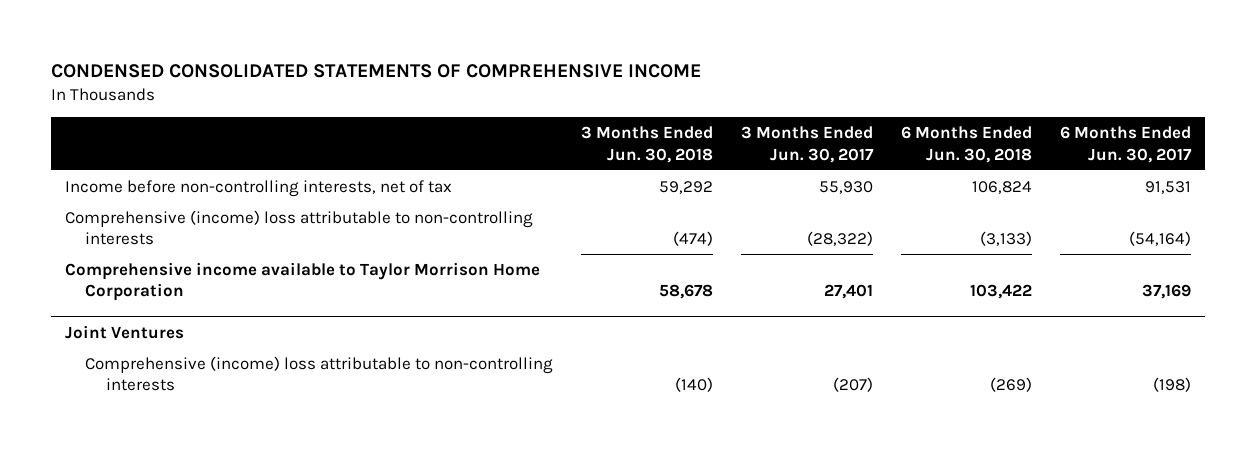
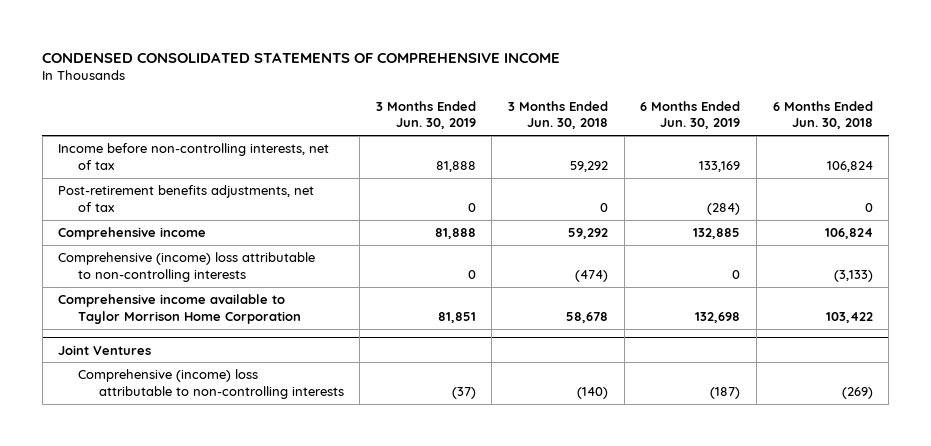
- | 3 Months Ended Jun. 30, 2018 | 3 Months Ended Jun. 30, 2017 | 6 Months Ended Jun. 30, 2018 | 6 Months Ended Jun. 30, 2017
+ | 3 Months Ended Jun. 30, 2019 | 3 Months Ended Jun. 30, 2018 | 6 Months Ended Jun. 30, 2019 | 6 Months Ended Jun. 30, 2018
+ Post-retirement benefits adjustments, net of tax | 0 | 0 | (284) | 0
+ Comprehensive income | 81,888 | 59,292 | 132,885 | 106,824

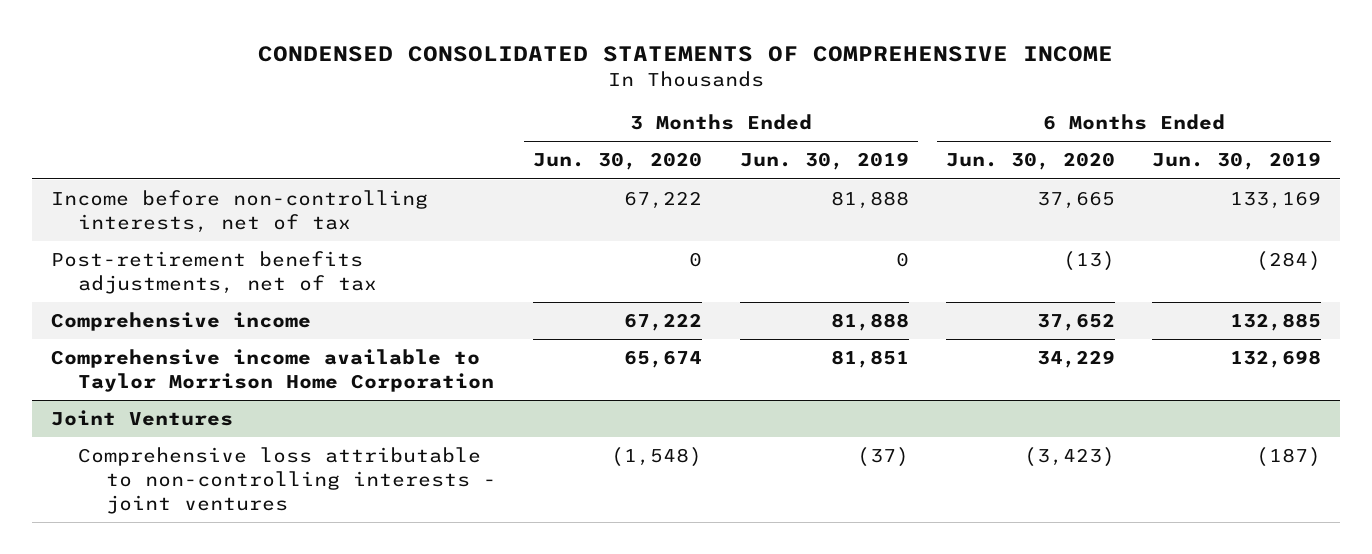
- | 3 Months Ended Jun. 30, 2019 | 3 Months Ended Jun. 30, 2018 | 6 Months Ended Jun. 30, 2019 | 6 Months Ended Jun. 30, 2018
+ | 3 Months Ended Jun. 30, 2020 | 3 Months Ended Jun. 30, 2019 | 6 Months Ended Jun. 30, 2020 | 6 Months Ended Jun. 30, 2019
- Comprehensive (income) loss attributable to non-controlling interests | 0 | (474) | 0 | (3,133)
@ Joint Ventures
- Comprehensive (income) loss attributable to non-controlling interests | (37) | (140) | (187) | (269)
+ Comprehensive loss attributable to non-controlling interests - joint ventures | (1,548) | (37) | (3,423) | (187)

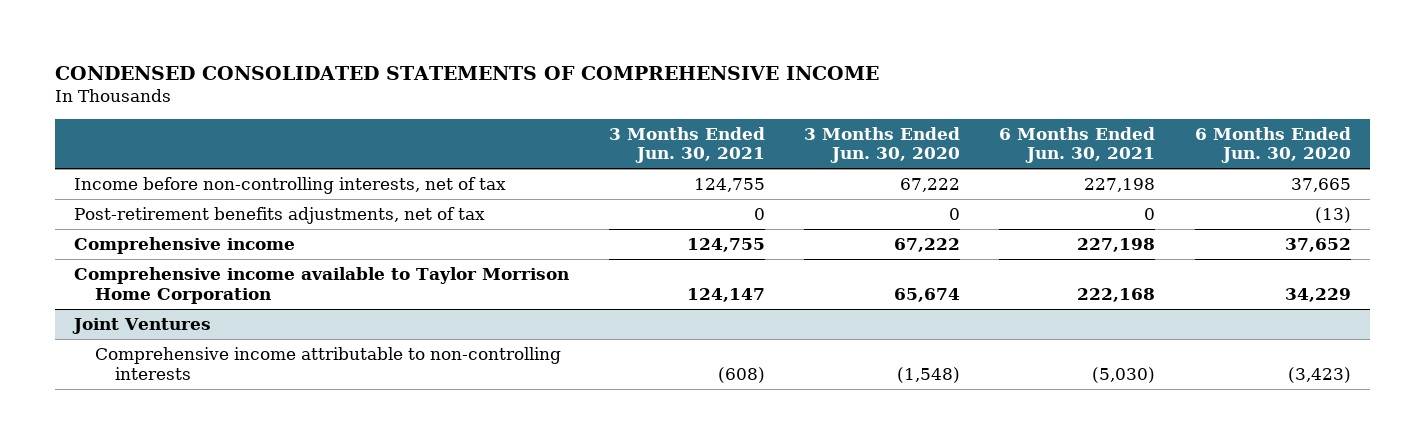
- | 3 Months Ended Jun. 30, 2020 | 3 Months Ended Jun. 30, 2019 | 6 Months Ended Jun. 30, 2020 | 6 Months Ended Jun. 30, 2019
+ | 3 Months Ended Jun. 30, 2021 | 3 Months Ended Jun. 30, 2020 | 6 Months Ended Jun. 30, 2021 | 6 Months Ended Jun. 30, 2020
@ Joint Ventures
- Comprehensive loss attributable to non-controlling interests - joint ventures | (1,548) | (37) | (3,423) | (187)
+ Comprehensive income attributable to non-controlling interests | (608) | (1,548) | (5,030) | (3,423)

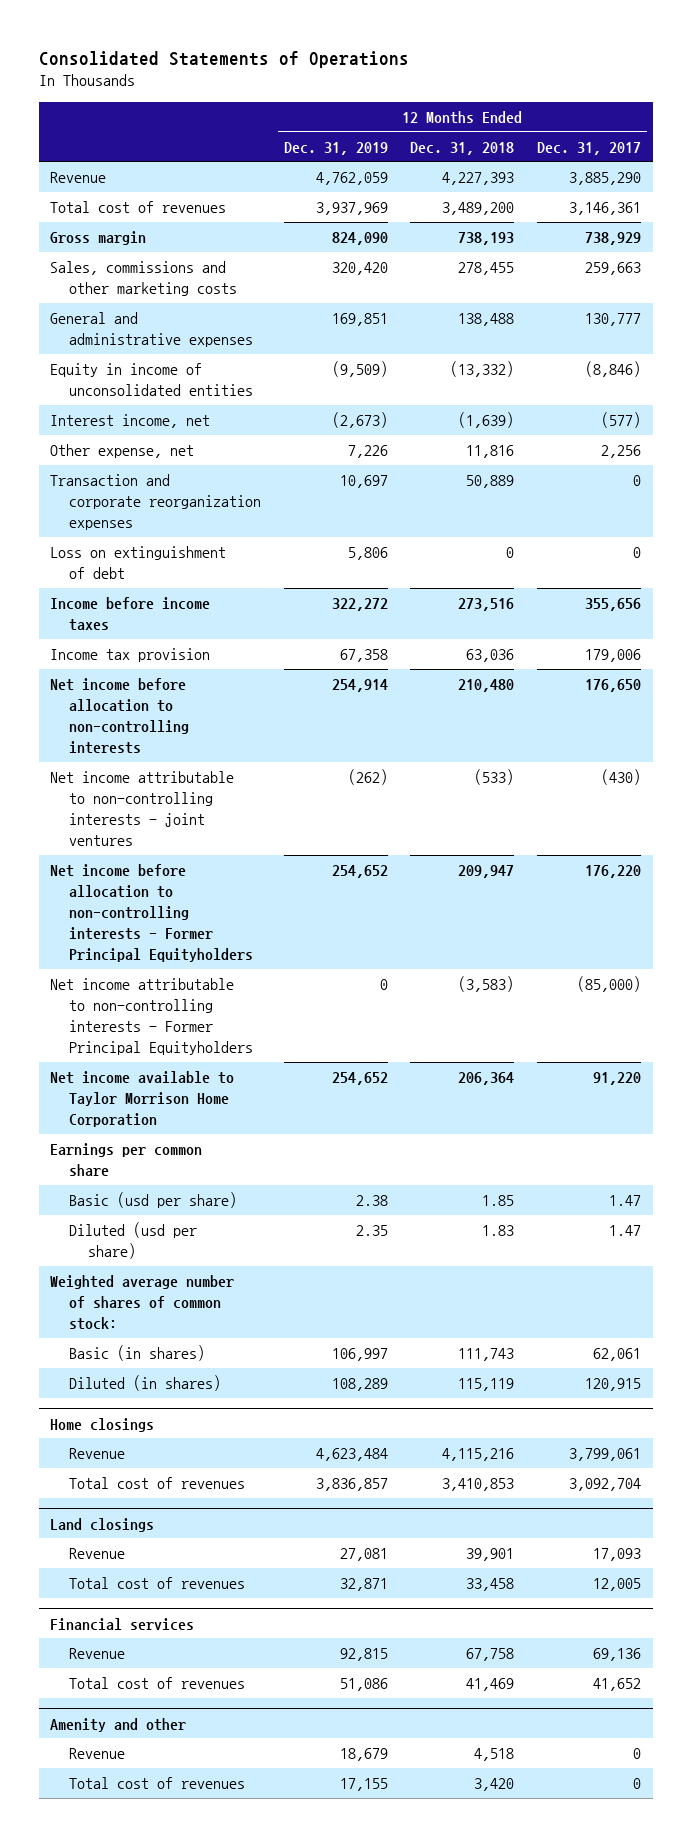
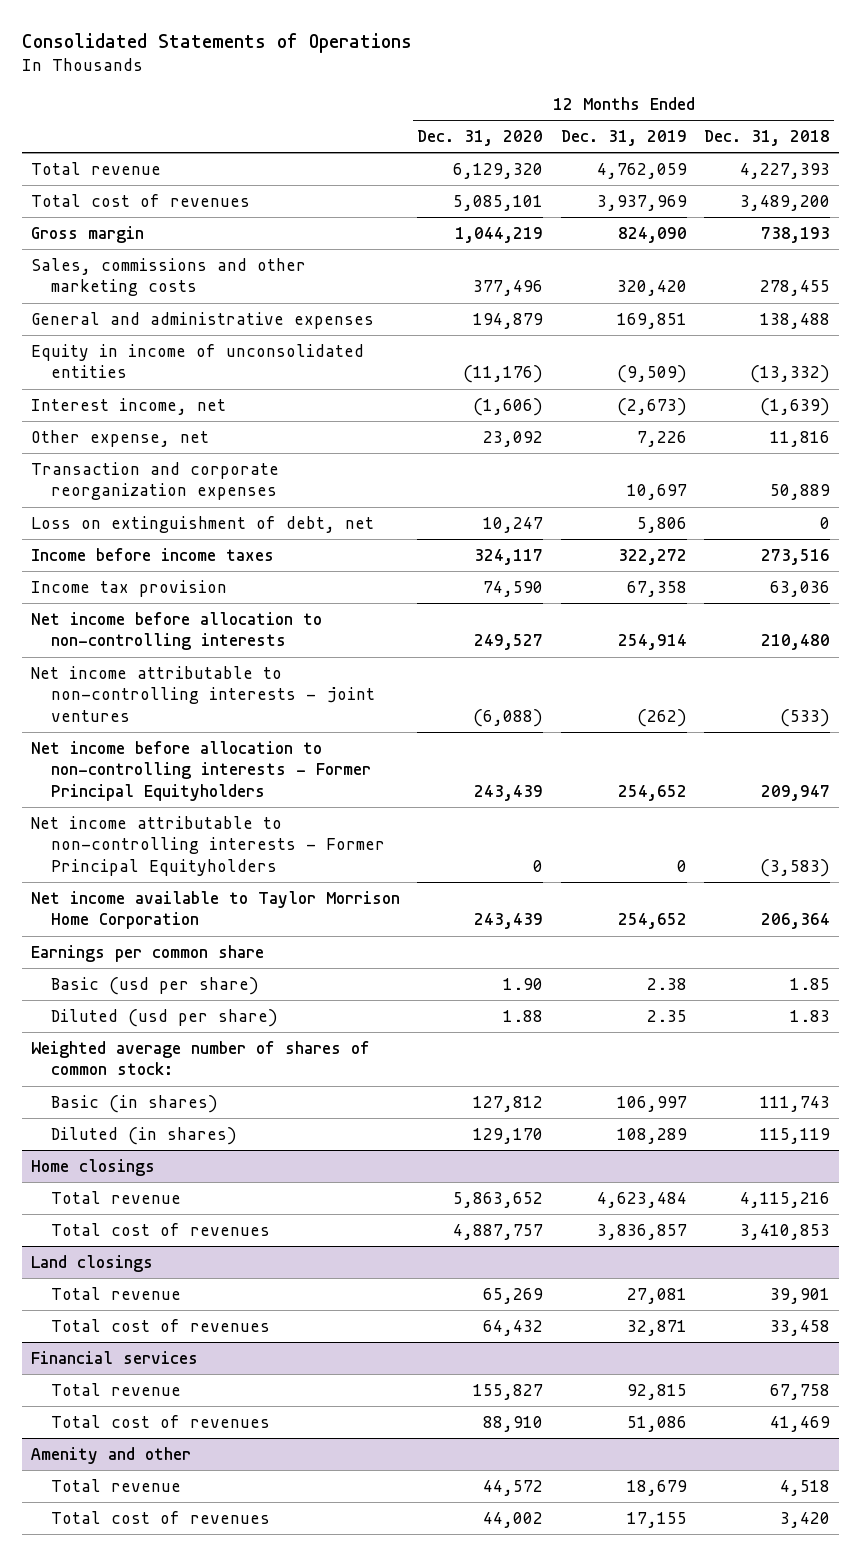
- | 12 Months Ended Dec. 31, 2019 | 12 Months Ended Dec. 31, 2018 | 12 Months Ended Dec. 31, 2017
+ | 12 Months Ended Dec. 31, 2020 | 12 Months Ended Dec. 31, 2019 | 12 Months Ended Dec. 31, 2018
- Revenue | 4,762,059 | 4,227,393 | 3,885,290
+ Total revenue | 6,129,320 | 4,762,059 | 4,227,393
- Loss on extinguishment of debt | 5,806 | 0 | 0
+ Loss on extinguishment of debt, net | 10,247 | 5,806 | 0
@ Home closings
- Revenue | 4,623,484 | 4,115,216 | 3,799,061
+ Total revenue | 5,863,652 | 4,623,484 | 4,115,216
@ Land closings
- Revenue | 27,081 | 39,901 | 17,093
+ Total revenue | 65,269 | 27,081 | 39,901
@ Financial services
- Revenue | 92,815 | 67,758 | 69,136
+ Total revenue | 155,827 | 92,815 | 67,758
@ Amenity and other
- Revenue | 18,679 | 4,518 | 0
+ Total revenue | 44,572 | 18,679 | 4,518

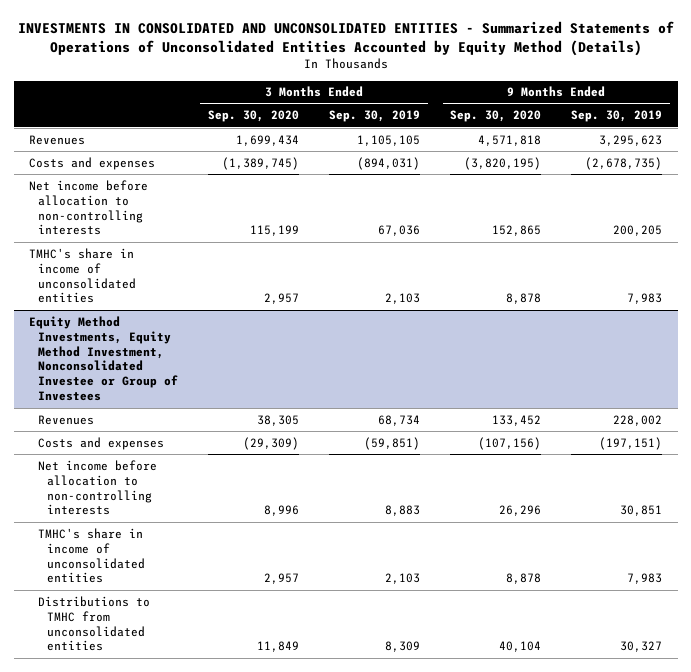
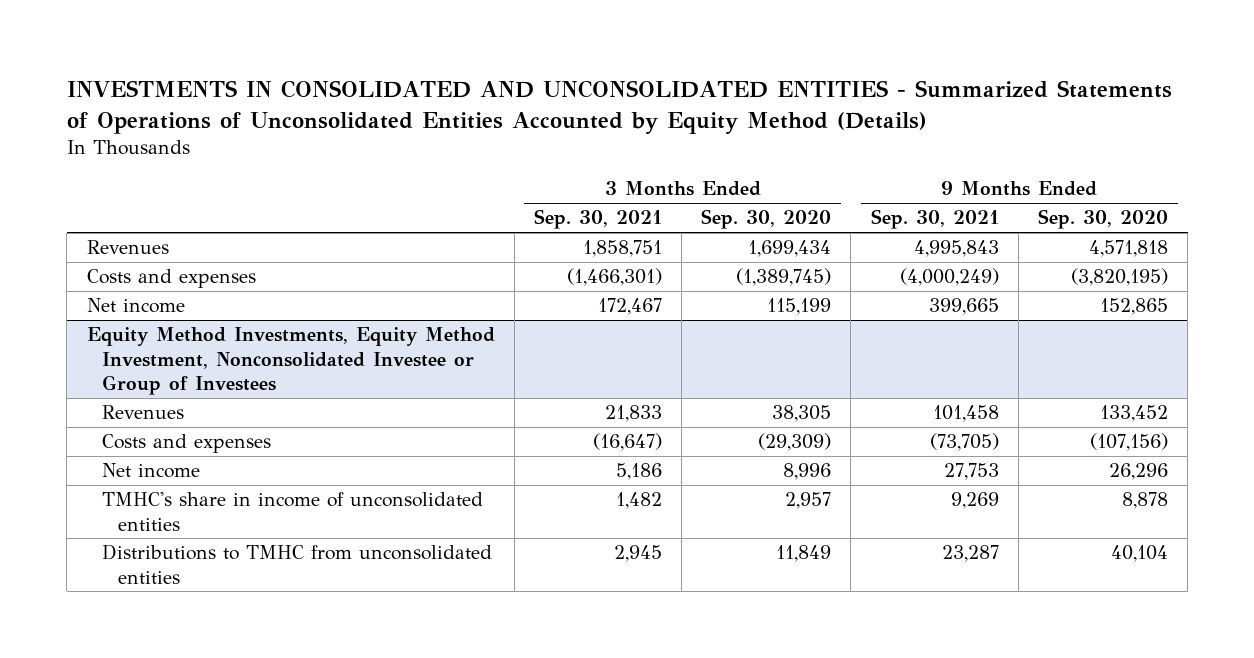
- | 3 Months Ended Sep. 30, 2020 | 3 Months Ended Sep. 30, 2019 | 9 Months Ended Sep. 30, 2020 | 9 Months Ended Sep. 30, 2019
+ | 3 Months Ended Sep. 30, 2021 | 3 Months Ended Sep. 30, 2020 | 9 Months Ended Sep. 30, 2021 | 9 Months Ended Sep. 30, 2020
- Net income before allocation to non-controlling interests | 115,199 | 67,036 | 152,865 | 200,205
- TMHC's share in income of unconsolidated entities | 2,957 | 2,103 | 8,878 | 7,983
+ Net income | 172,467 | 115,199 | 399,665 | 152,865
@ Equity Method Investments, Equity Method Investment, Nonconsolidated Investee or Group of Investees
- Net income before allocation to non-controlling interests | 8,996 | 8,883 | 26,296 | 30,851
+ Net income | 5,186 | 8,996 | 27,753 | 26,296

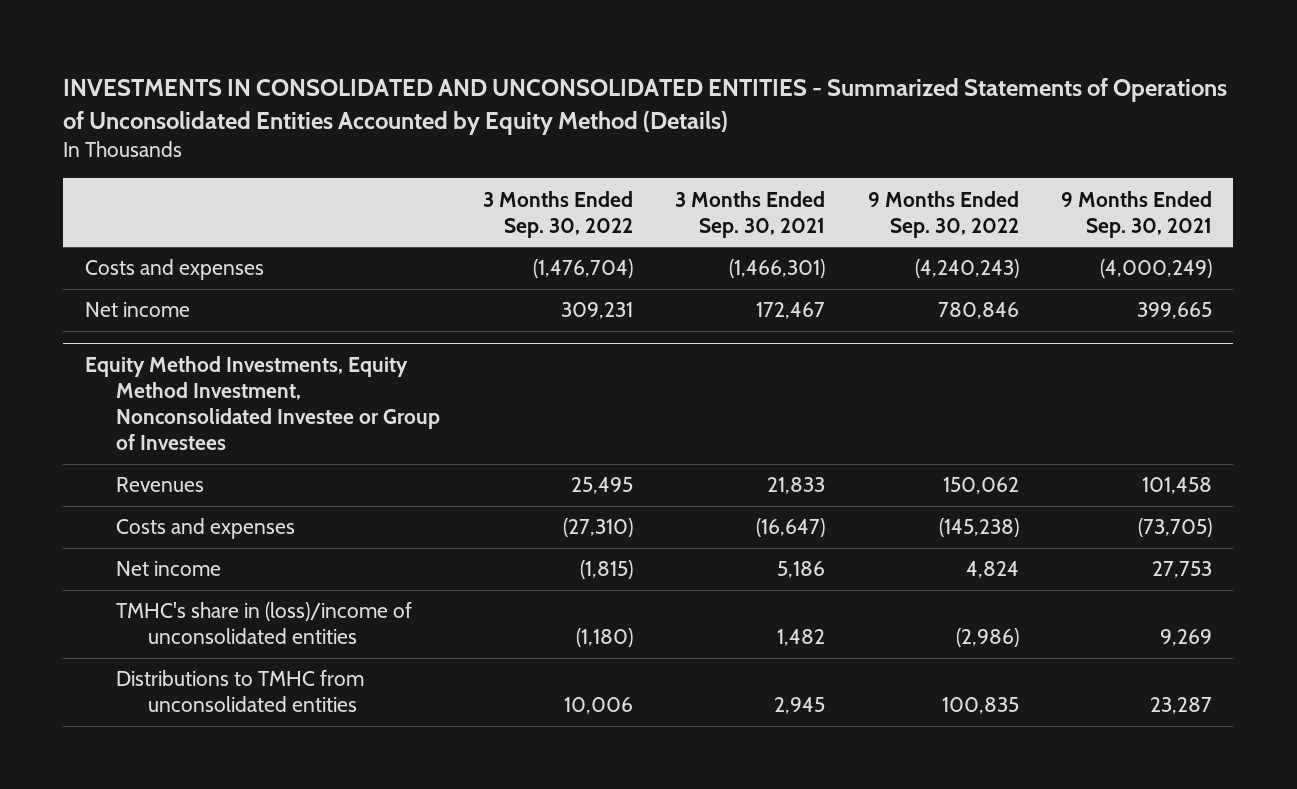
- | 3 Months Ended Sep. 30, 2021 | 3 Months Ended Sep. 30, 2020 | 9 Months Ended Sep. 30, 2021 | 9 Months Ended Sep. 30, 2020
+ | 3 Months Ended Sep. 30, 2022 | 3 Months Ended Sep. 30, 2021 | 9 Months Ended Sep. 30, 2022 | 9 Months Ended Sep. 30, 2021
- Revenues | 1,858,751 | 1,699,434 | 4,995,843 | 4,571,818
@ Equity Method Investments, Equity Method Investment, Nonconsolidated Investee or Group of Investees
- TMHC's share in income of unconsolidated entities | 1,482 | 2,957 | 9,269 | 8,878
+ TMHC's share in (loss)/income of unconsolidated entities | (1,180) | 1,482 | (2,986) | 9,269

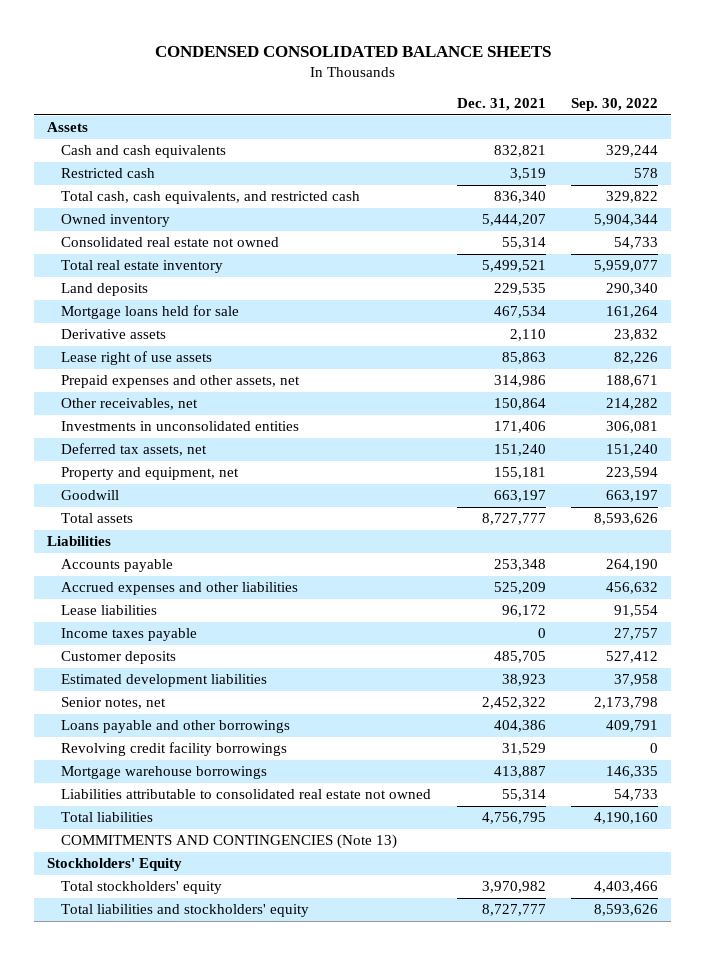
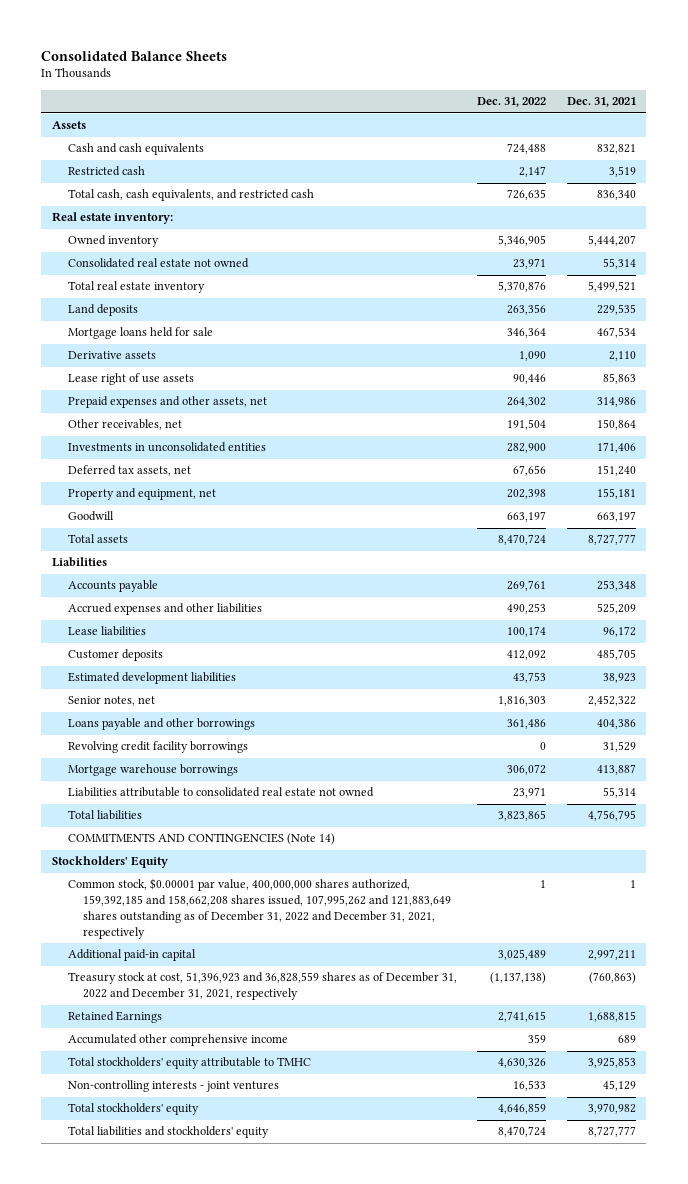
- CONDENSED CONSOLIDATED BALANCE SHEETS
+ Consolidated Balance Sheets
- | Dec. 31, 2021 | Sep. 30, 2022
+ | Dec. 31, 2022 | Dec. 31, 2021
+ Real estate inventory:
- Income taxes payable | 0 | 27,757
- COMMITMENTS AND CONTINGENCIES (Note 13)
+ COMMITMENTS AND CONTINGENCIES (Note 14)
+ Common stock, $0.00001 par value, 400,000,000 shares authorized, 159,392,185 and 158,662,208 shares issued, 107,995,262 and 121,883,649 shares outstanding as of December 31, 2022 and December 31, 2021, respectively | 1 | 1
+ Additional paid-in capital | 3,025,489 | 2,997,211
+ Treasury stock at cost, 51,396,923 and 36,828,559 shares as of December 31, 2022 and December 31, 2021, respectively | (1,137,138) | (760,863)
+ Retained Earnings | 2,741,615 | 1,688,815
+ Accumulated other comprehensive income | 359 | 689
+ Total stockholders' equity attributable to TMHC | 4,630,326 | 3,925,853
+ Non-controlling interests - joint ventures | 16,533 | 45,129

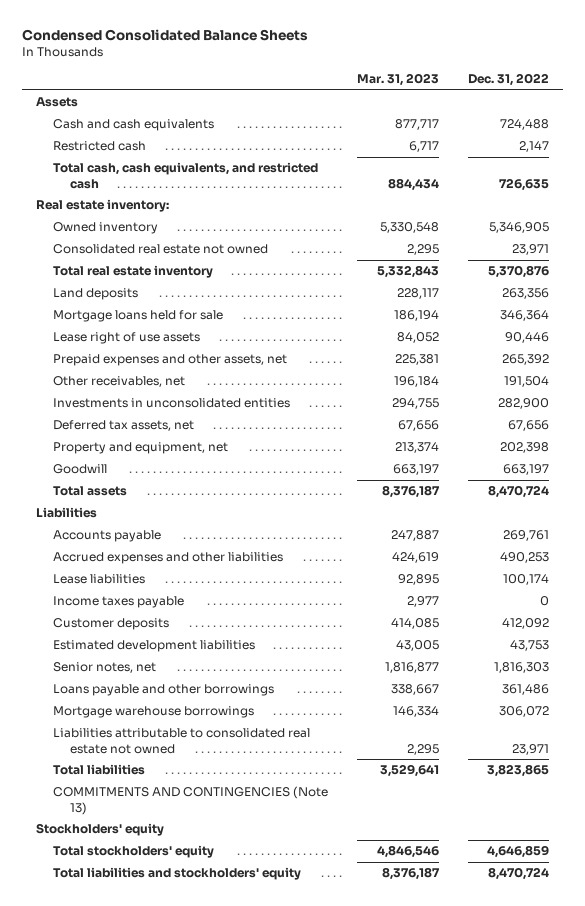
- Consolidated Balance Sheets
+ Condensed Consolidated Balance Sheets
- | Dec. 31, 2022 | Dec. 31, 2021
+ | Mar. 31, 2023 | Dec. 31, 2022
- Derivative assets | 1,090 | 2,110
- Prepaid expenses and other assets, net | 264,302 | 314,986
+ Prepaid expenses and other assets, net | 225,381 | 265,392
+ Income taxes payable | 2,977 | 0
- Revolving credit facility borrowings | 0 | 31,529
- COMMITMENTS AND CONTINGENCIES (Note 14)
- Stockholders' Equity
- Common stock, $0.00001 par value, 400,000,000 shares authorized, 159,392,185 and 158,662,208 shares issued, 107,995,262 and 121,883,649 shares outstanding as of December 31, 2022 and December 31, 2021, respectively | 1 | 1
- Additional paid-in capital | 3,025,489 | 2,997,211
- Treasury stock at cost, 51,396,923 and 36,828,559 shares as of December 31, 2022 and December 31, 2021, respectively | (1,137,138) | (760,863)
- Retained Earnings | 2,741,615 | 1,688,815
- Accumulated other comprehensive income | 359 | 689
- Total stockholders' equity attributable to TMHC | 4,630,326 | 3,925,853
- Non-controlling interests - joint ventures | 16,533 | 45,129
+ COMMITMENTS AND CONTINGENCIES (Note 13)
+ Stockholders' equity

